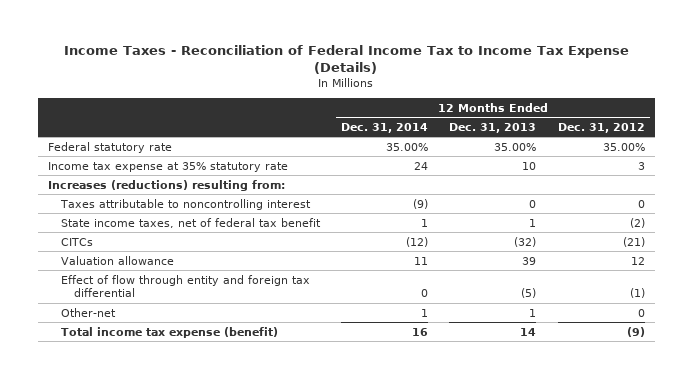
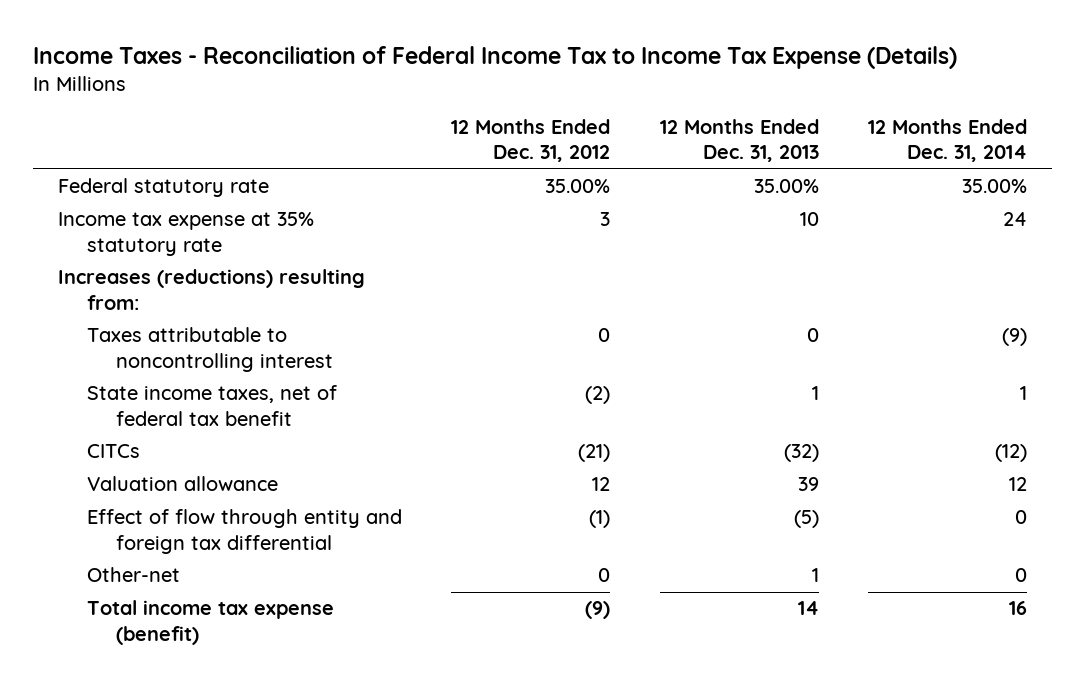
- | 12 Months Ended Dec. 31, 2014 | 12 Months Ended Dec. 31, 2013 | 12 Months Ended Dec. 31, 2012
+ | 12 Months Ended Dec. 31, 2012 | 12 Months Ended Dec. 31, 2013 | 12 Months Ended Dec. 31, 2014
- Valuation allowance | 11 | 39 | 12
+ Valuation allowance | 12 | 39 | 12
- Other-net | 1 | 1 | 0
+ Other-net | 0 | 1 | 0

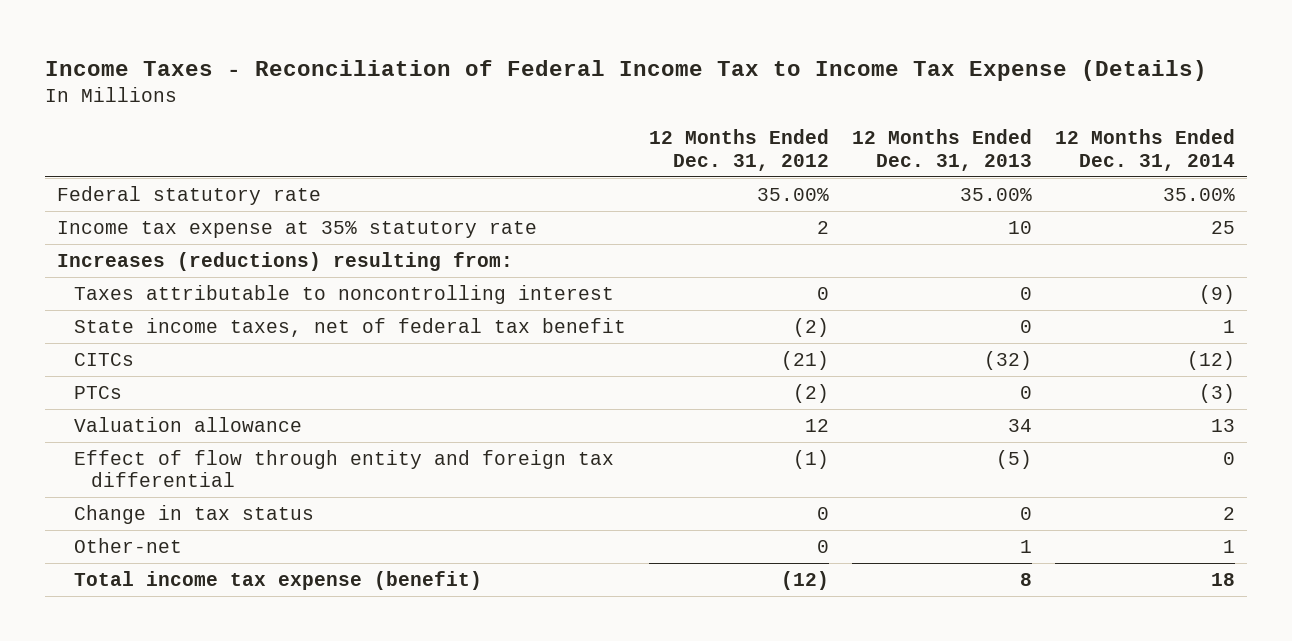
- Income tax expense at 35% statutory rate | 3 | 10 | 24
+ Income tax expense at 35% statutory rate | 2 | 10 | 25
- State income taxes, net of federal tax benefit | (2) | 1 | 1
+ State income taxes, net of federal tax benefit | (2) | 0 | 1
- Valuation allowance | 12 | 39 | 12
+ PTCs | (2) | 0 | (3)
+ Valuation allowance | 12 | 34 | 13
- Other-net | 0 | 1 | 0
- Total income tax expense (benefit) | (9) | 14 | 16
+ Change in tax status | 0 | 0 | 2
+ Other-net | 0 | 1 | 1
+ Total income tax expense (benefit) | (12) | 8 | 18

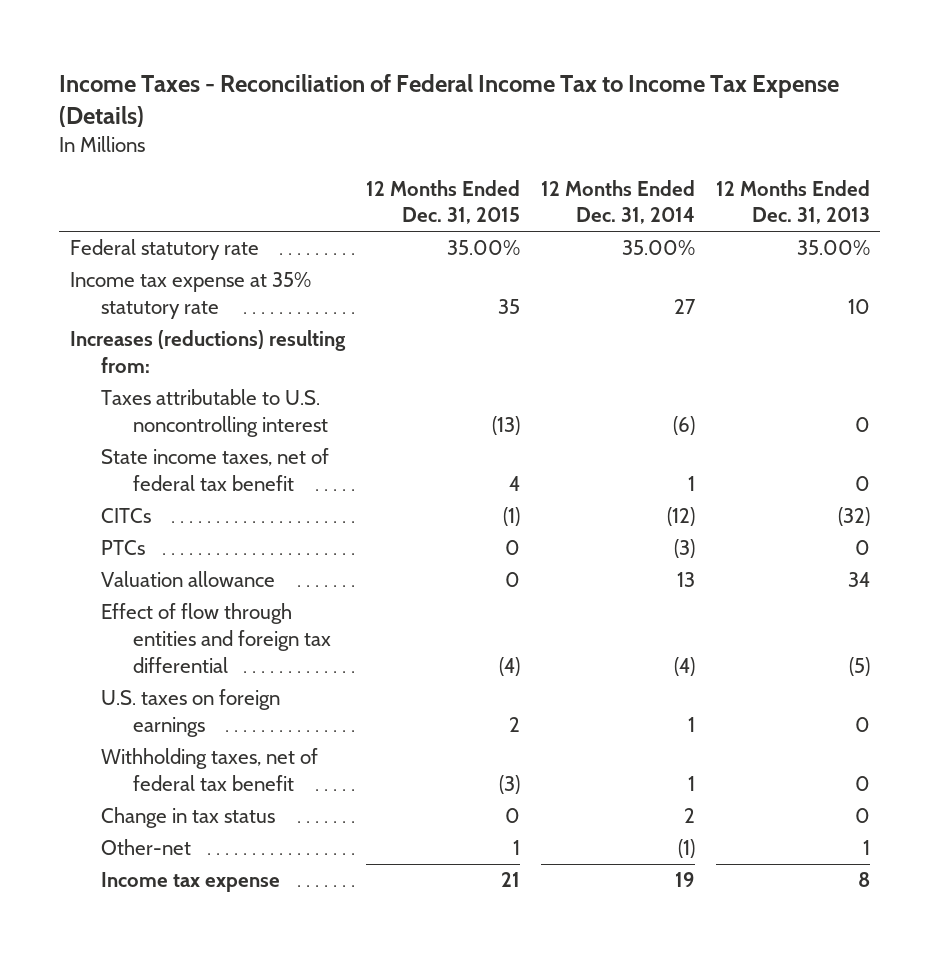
- | 12 Months Ended Dec. 31, 2012 | 12 Months Ended Dec. 31, 2013 | 12 Months Ended Dec. 31, 2014
+ | 12 Months Ended Dec. 31, 2015 | 12 Months Ended Dec. 31, 2014 | 12 Months Ended Dec. 31, 2013
- Income tax expense at 35% statutory rate | 2 | 10 | 25
+ Income tax expense at 35% statutory rate | 35 | 27 | 10
- Taxes attributable to noncontrolling interest | 0 | 0 | (9)
+ Taxes attributable to U.S. noncontrolling interest | (13) | (6) | 0
- Effect of flow through entity and foreign tax differential | (1) | (5) | 0
+ Effect of flow through entities and foreign tax differential | (4) | (4) | (5)
+ U.S. taxes on foreign earnings | 2 | 1 | 0
+ Withholding taxes, net of federal tax benefit | (3) | 1 | 0
- Other-net | 0 | 1 | 1
- Total income tax expense (benefit) | (12) | 8 | 18
+ Other-net | 1 | (1) | 1
+ Income tax expense | 21 | 19 | 8

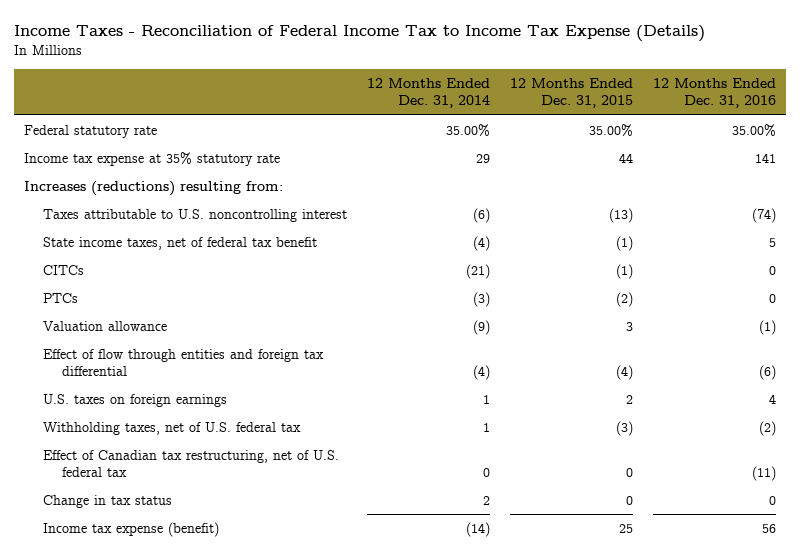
- | 12 Months Ended Dec. 31, 2015 | 12 Months Ended Dec. 31, 2014 | 12 Months Ended Dec. 31, 2013
+ | 12 Months Ended Dec. 31, 2014 | 12 Months Ended Dec. 31, 2015 | 12 Months Ended Dec. 31, 2016
- Income tax expense at 35% statutory rate | 35 | 27 | 10
+ Income tax expense at 35% statutory rate | 29 | 44 | 141
- State income taxes, net of federal tax benefit | 4 | 1 | 0
- CITCs | (1) | (12) | (32)
- PTCs | 0 | (3) | 0
- Valuation allowance | 0 | 13 | 34
+ State income taxes, net of federal tax benefit | (4) | (1) | 5
+ CITCs | (21) | (1) | 0
+ PTCs | (3) | (2) | 0
+ Valuation allowance | (9) | 3 | (1)
- Withholding taxes, net of federal tax benefit | (3) | 1 | 0
+ Withholding taxes, net of U.S. federal tax | 1 | (3) | (2)
+ Effect of Canadian tax restructuring, net of U.S. federal tax | 0 | 0 | (11)
- Other-net | 1 | (1) | 1
- Income tax expense | 21 | 19 | 8
+ Income tax expense (benefit) | (14) | 25 | 56

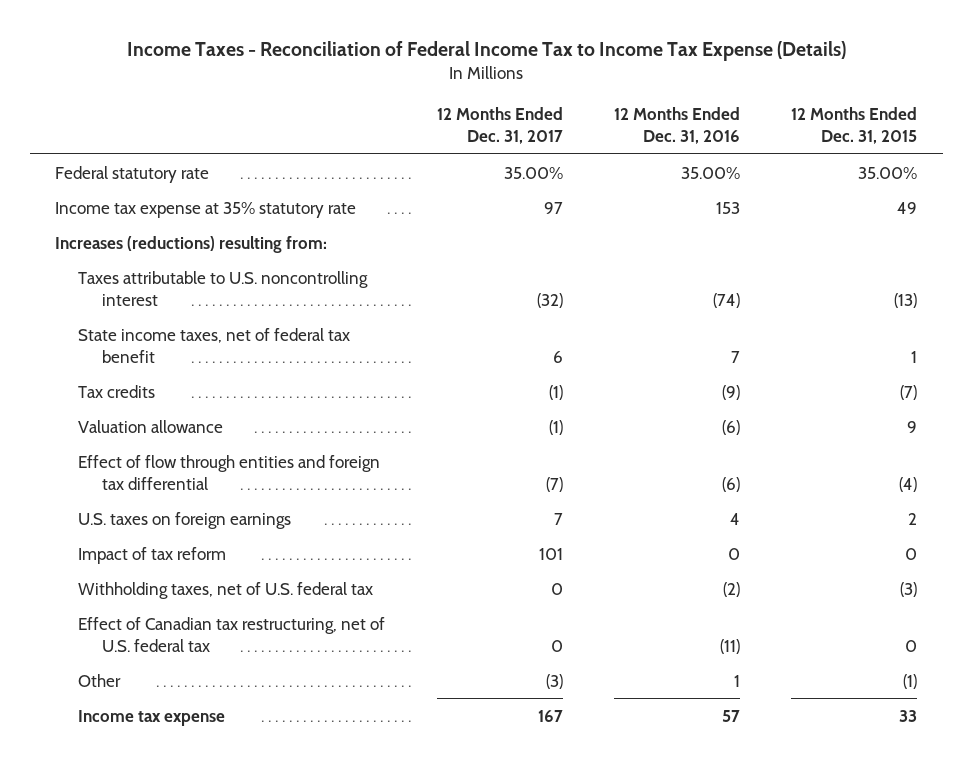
- | 12 Months Ended Dec. 31, 2014 | 12 Months Ended Dec. 31, 2015 | 12 Months Ended Dec. 31, 2016
+ | 12 Months Ended Dec. 31, 2017 | 12 Months Ended Dec. 31, 2016 | 12 Months Ended Dec. 31, 2015
- Income tax expense at 35% statutory rate | 29 | 44 | 141
+ Income tax expense at 35% statutory rate | 97 | 153 | 49
- State income taxes, net of federal tax benefit | (4) | (1) | 5
- CITCs | (21) | (1) | 0
- PTCs | (3) | (2) | 0
- Valuation allowance | (9) | 3 | (1)
+ State income taxes, net of federal tax benefit | 6 | 7 | 1
+ Tax credits | (1) | (9) | (7)
+ Valuation allowance | (1) | (6) | 9
+ Impact of tax reform | 101 | 0 | 0
- Change in tax status | 2 | 0 | 0
- Income tax expense (benefit) | (14) | 25 | 56
+ Other | (3) | 1 | (1)
+ Income tax expense | 167 | 57 | 33

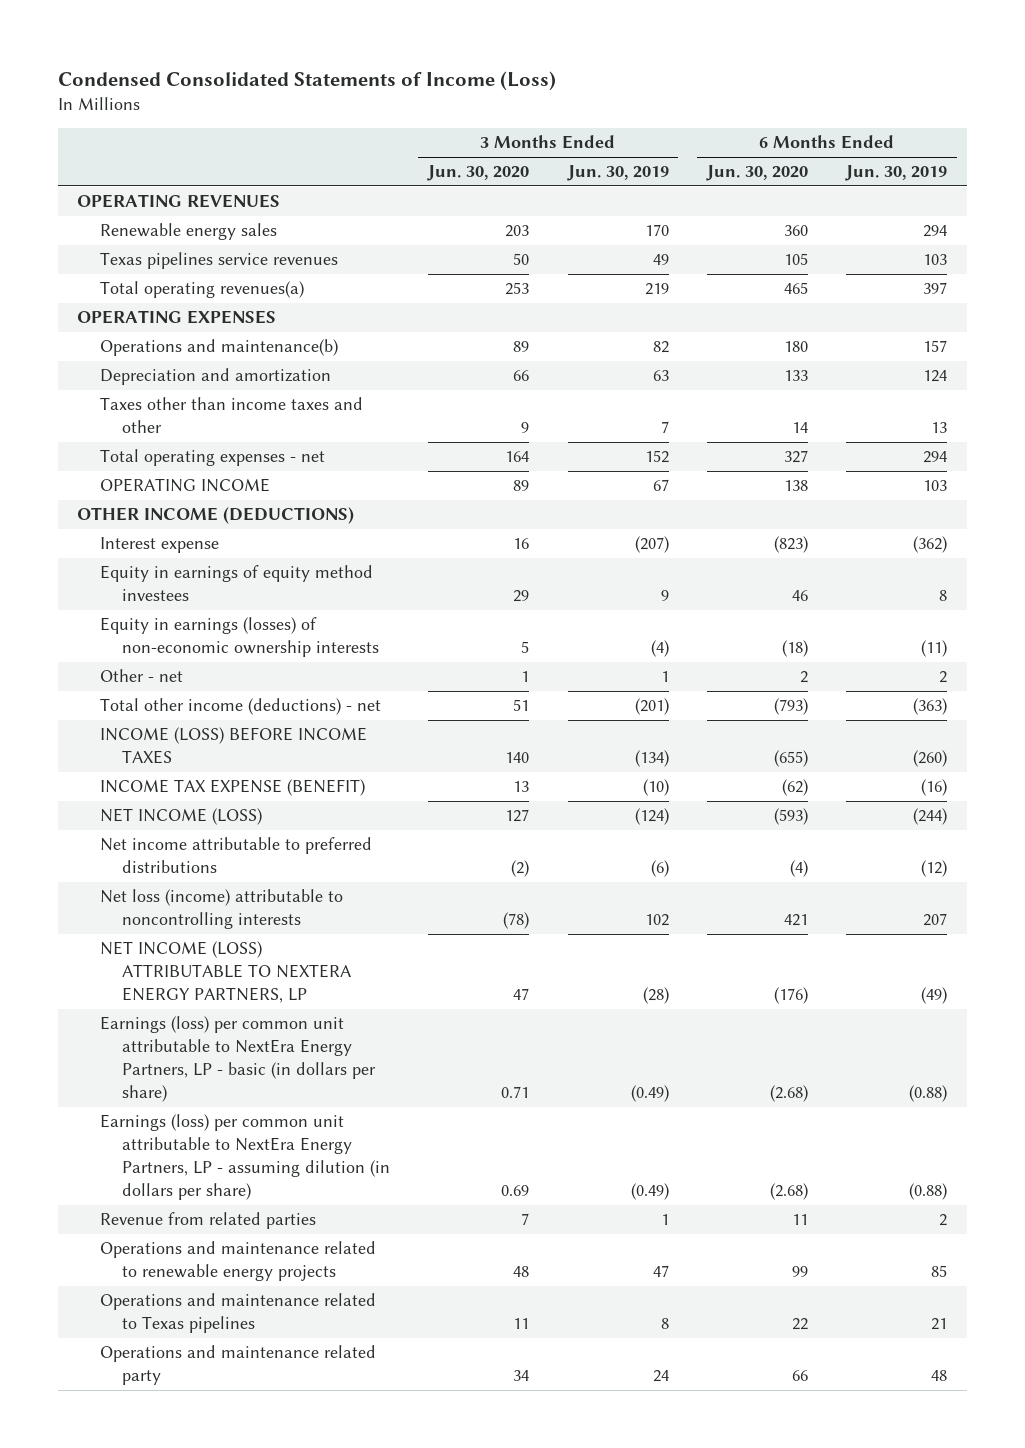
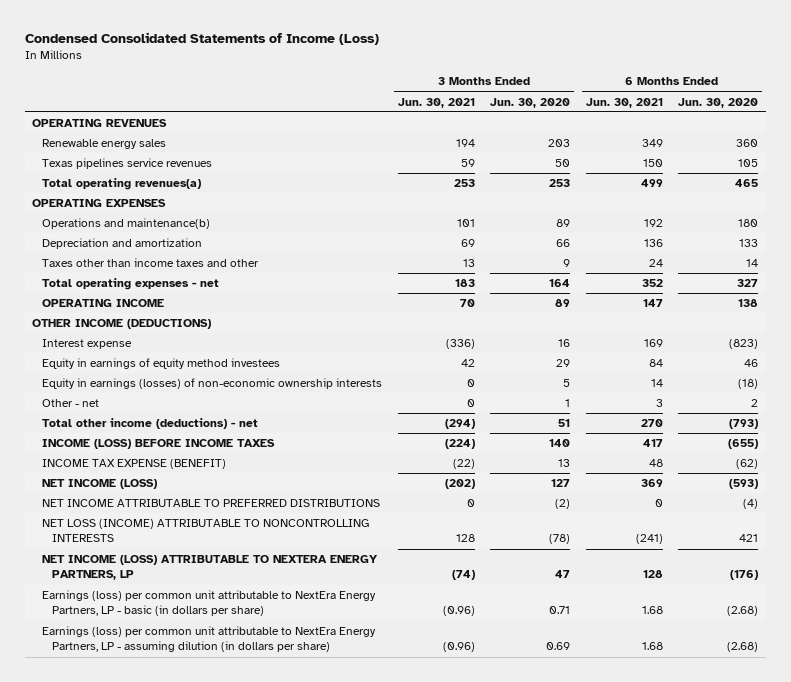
- | 3 Months Ended Jun. 30, 2020 | 3 Months Ended Jun. 30, 2019 | 6 Months Ended Jun. 30, 2020 | 6 Months Ended Jun. 30, 2019
+ | 3 Months Ended Jun. 30, 2021 | 3 Months Ended Jun. 30, 2020 | 6 Months Ended Jun. 30, 2021 | 6 Months Ended Jun. 30, 2020
- Net income attributable to preferred distributions | (2) | (6) | (4) | (12)
- Net loss (income) attributable to noncontrolling interests | (78) | 102 | 421 | 207
+ NET INCOME ATTRIBUTABLE TO PREFERRED DISTRIBUTIONS | 0 | (2) | 0 | (4)
+ NET LOSS (INCOME) ATTRIBUTABLE TO NONCONTROLLING INTERESTS | 128 | (78) | (241) | 421
- Revenue from related parties | 7 | 1 | 11 | 2
- Operations and maintenance related to renewable energy projects | 48 | 47 | 99 | 85
- Operations and maintenance related to Texas pipelines | 11 | 8 | 22 | 21
- Operations and maintenance related party | 34 | 24 | 66 | 48

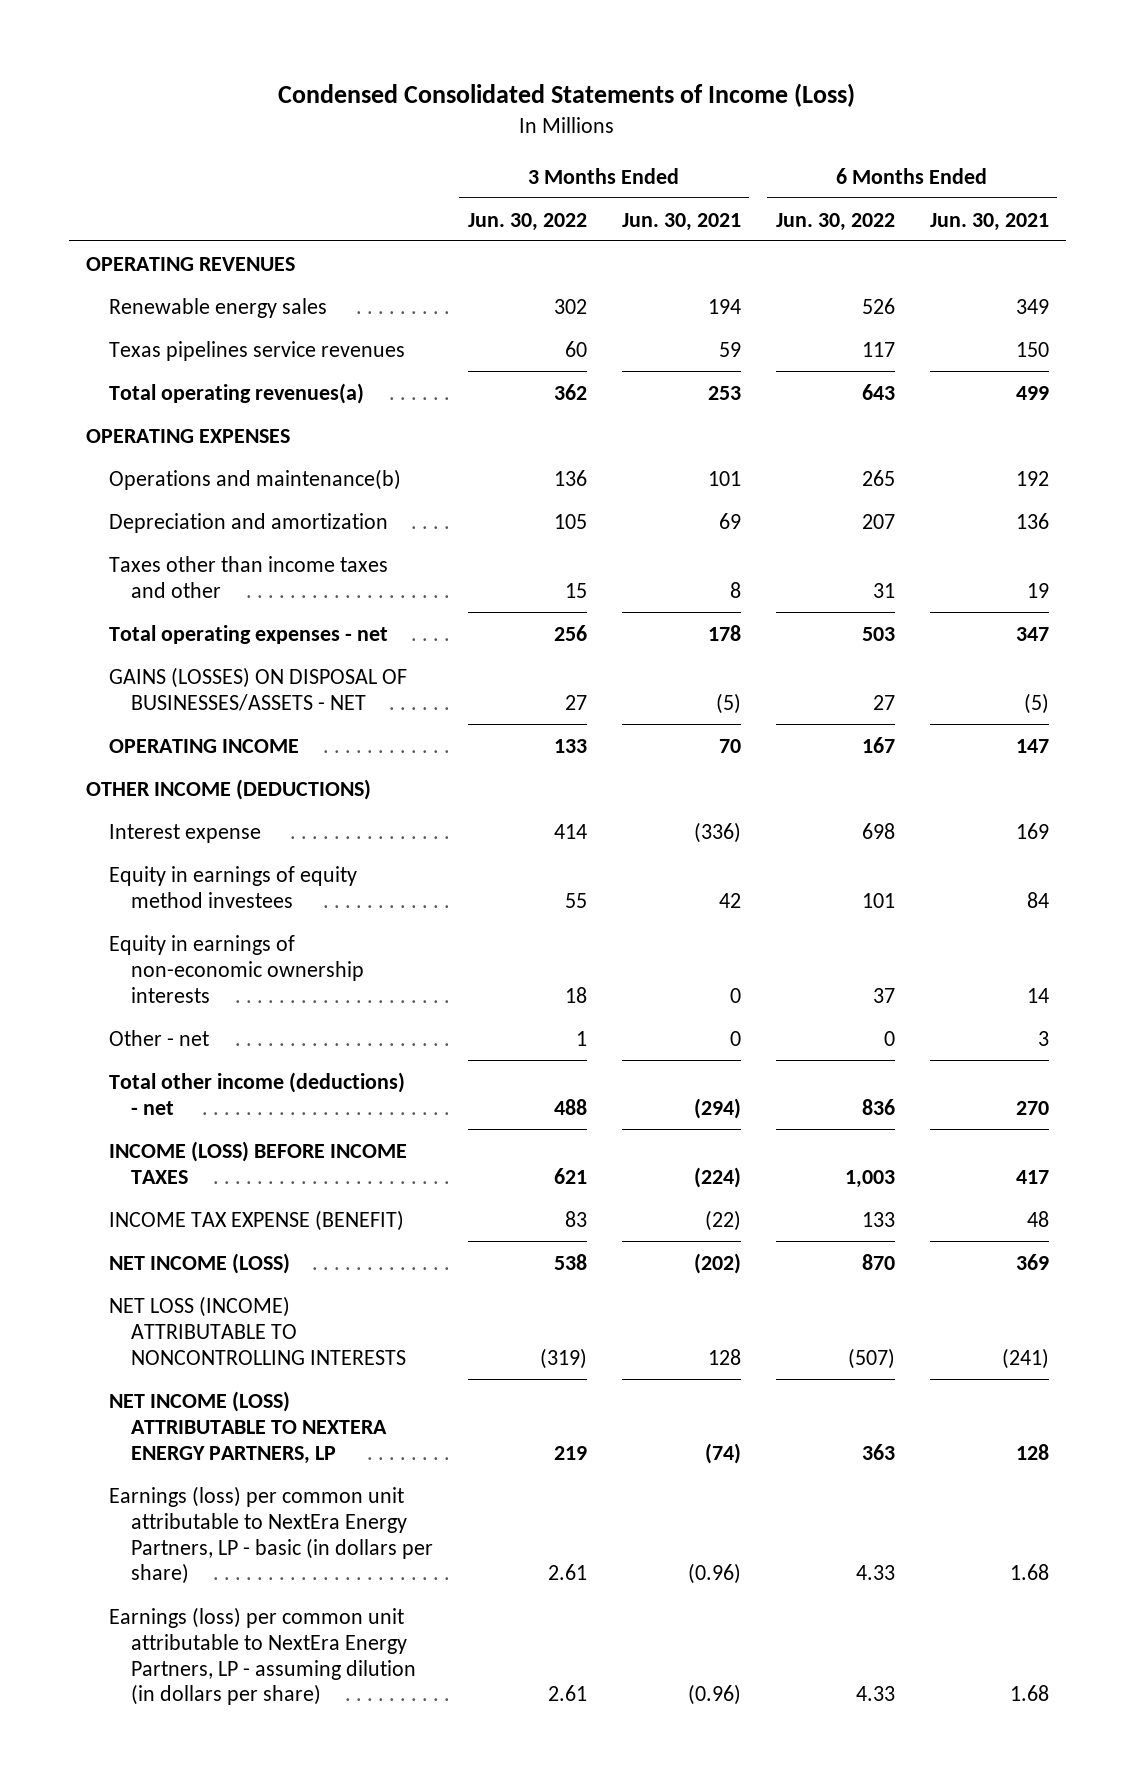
- | 3 Months Ended Jun. 30, 2021 | 3 Months Ended Jun. 30, 2020 | 6 Months Ended Jun. 30, 2021 | 6 Months Ended Jun. 30, 2020
+ | 3 Months Ended Jun. 30, 2022 | 3 Months Ended Jun. 30, 2021 | 6 Months Ended Jun. 30, 2022 | 6 Months Ended Jun. 30, 2021
- Taxes other than income taxes and other | 13 | 9 | 24 | 14
- Total operating expenses - net | 183 | 164 | 352 | 327
+ Taxes other than income taxes and other | 15 | 8 | 31 | 19
+ Total operating expenses - net | 256 | 178 | 503 | 347
+ GAINS (LOSSES) ON DISPOSAL OF BUSINESSES/ASSETS - NET | 27 | (5) | 27 | (5)
- Equity in earnings (losses) of non-economic ownership interests | 0 | 5 | 14 | (18)
+ Equity in earnings of non-economic ownership interests | 18 | 0 | 37 | 14
- NET INCOME ATTRIBUTABLE TO PREFERRED DISTRIBUTIONS | 0 | (2) | 0 | (4)

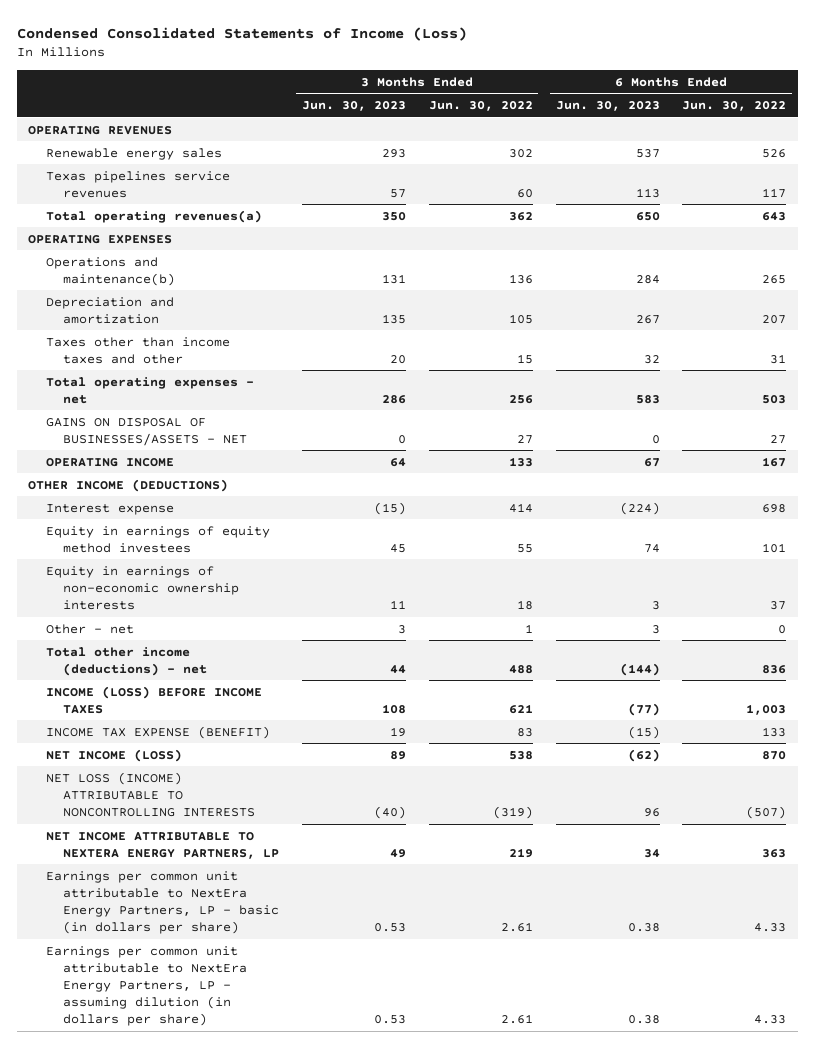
- | 3 Months Ended Jun. 30, 2022 | 3 Months Ended Jun. 30, 2021 | 6 Months Ended Jun. 30, 2022 | 6 Months Ended Jun. 30, 2021
+ | 3 Months Ended Jun. 30, 2023 | 3 Months Ended Jun. 30, 2022 | 6 Months Ended Jun. 30, 2023 | 6 Months Ended Jun. 30, 2022
- GAINS (LOSSES) ON DISPOSAL OF BUSINESSES/ASSETS - NET | 27 | (5) | 27 | (5)
+ GAINS ON DISPOSAL OF BUSINESSES/ASSETS - NET | 0 | 27 | 0 | 27
- NET INCOME (LOSS) ATTRIBUTABLE TO NEXTERA ENERGY PARTNERS, LP | 219 | (74) | 363 | 128
- Earnings (loss) per common unit attributable to NextEra Energy Partners, LP - basic (in dollars per share) | 2.61 | (0.96) | 4.33 | 1.68
- Earnings (loss) per common unit attributable to NextEra Energy Partners, LP - assuming dilution (in dollars per share) | 2.61 | (0.96) | 4.33 | 1.68
+ NET INCOME ATTRIBUTABLE TO NEXTERA ENERGY PARTNERS, LP | 49 | 219 | 34 | 363
+ Earnings per common unit attributable to NextEra Energy Partners, LP - basic (in dollars per share) | 0.53 | 2.61 | 0.38 | 4.33
+ Earnings per common unit attributable to NextEra Energy Partners, LP - assuming dilution (in dollars per share) | 0.53 | 2.61 | 0.38 | 4.33

